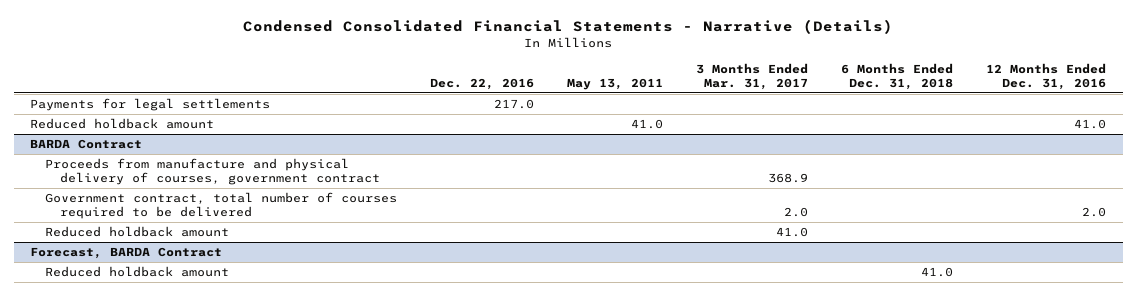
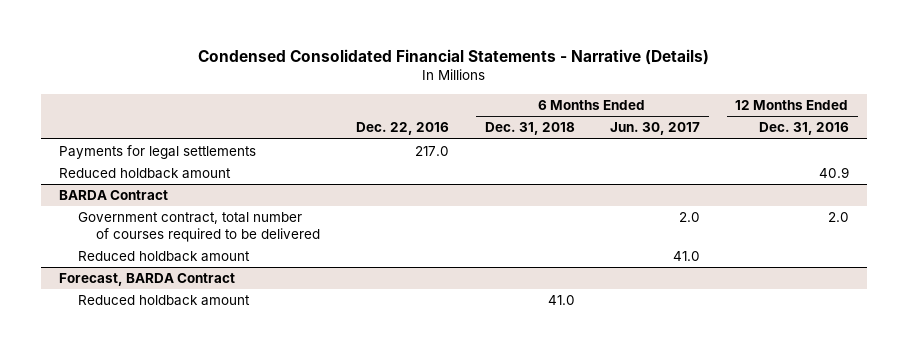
- | Dec. 22, 2016 | May 13, 2011 | 3 Months Ended Mar. 31, 2017 | 6 Months Ended Dec. 31, 2018 | 12 Months Ended Dec. 31, 2016
+ | Dec. 22, 2016 | 6 Months Ended Dec. 31, 2018 | 6 Months Ended Jun. 30, 2017 | 12 Months Ended Dec. 31, 2016
- Reduced holdback amount | | 41.0 | | | 41.0
+ Reduced holdback amount | | | | 40.9
@ BARDA Contract
- Proceeds from manufacture and physical delivery of courses, government contract | | | 368.9 | |

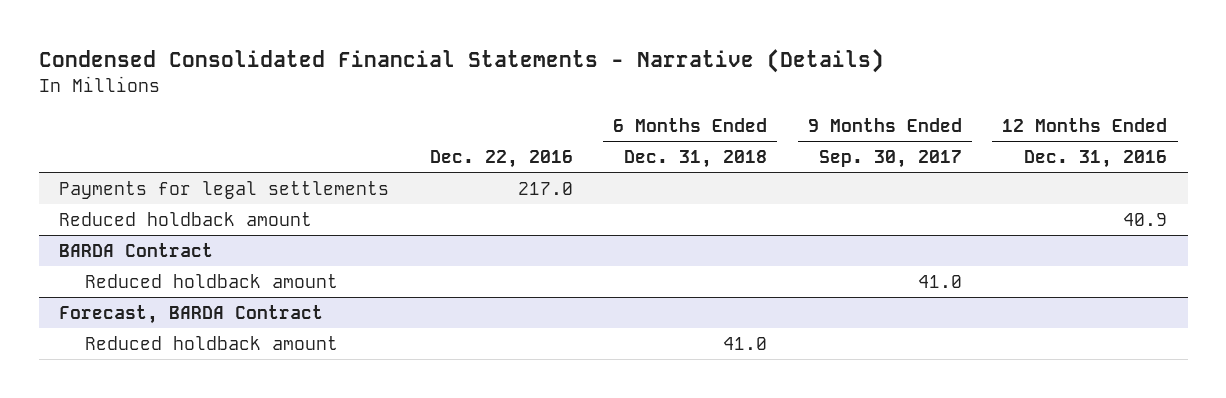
- | Dec. 22, 2016 | 6 Months Ended Dec. 31, 2018 | 6 Months Ended Jun. 30, 2017 | 12 Months Ended Dec. 31, 2016
+ | Dec. 22, 2016 | 6 Months Ended Dec. 31, 2018 | 9 Months Ended Sep. 30, 2017 | 12 Months Ended Dec. 31, 2016
@ BARDA Contract
- Government contract, total number of courses required to be delivered | | | 2.0 | 2.0

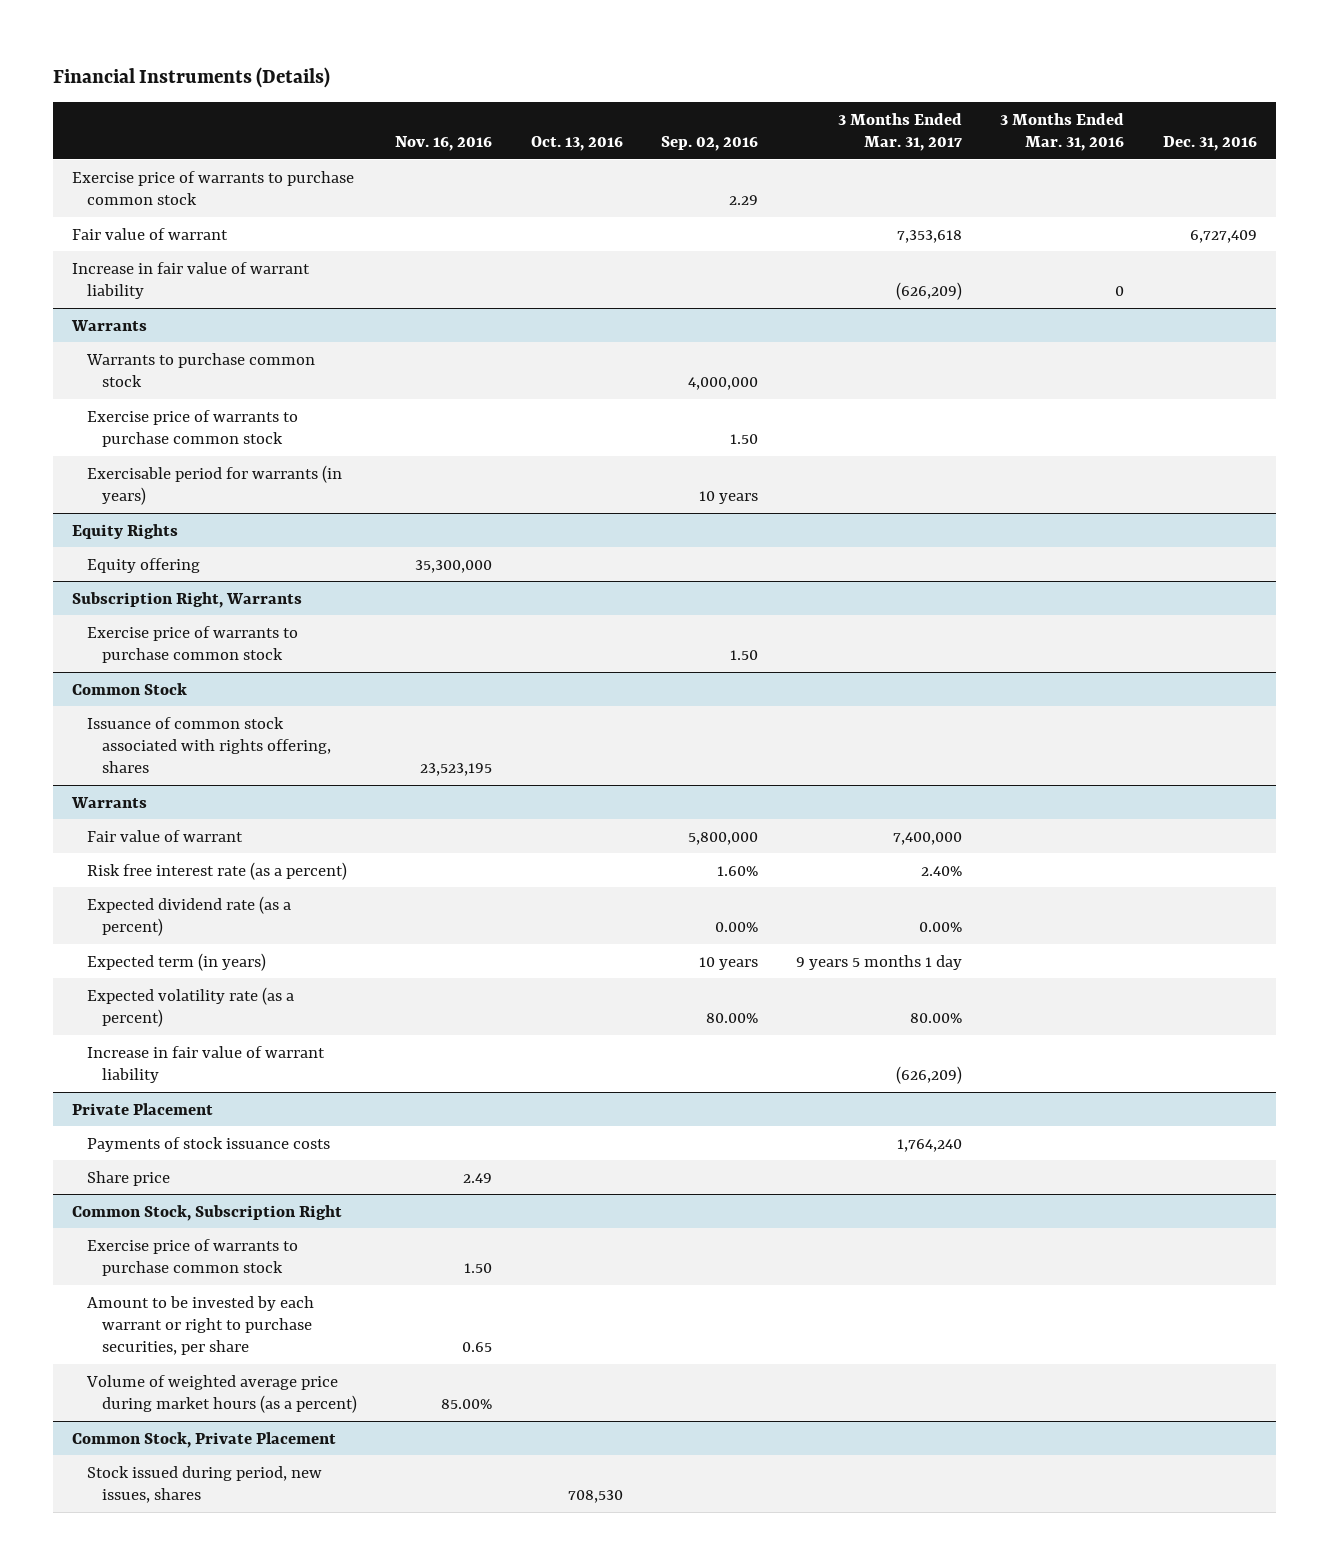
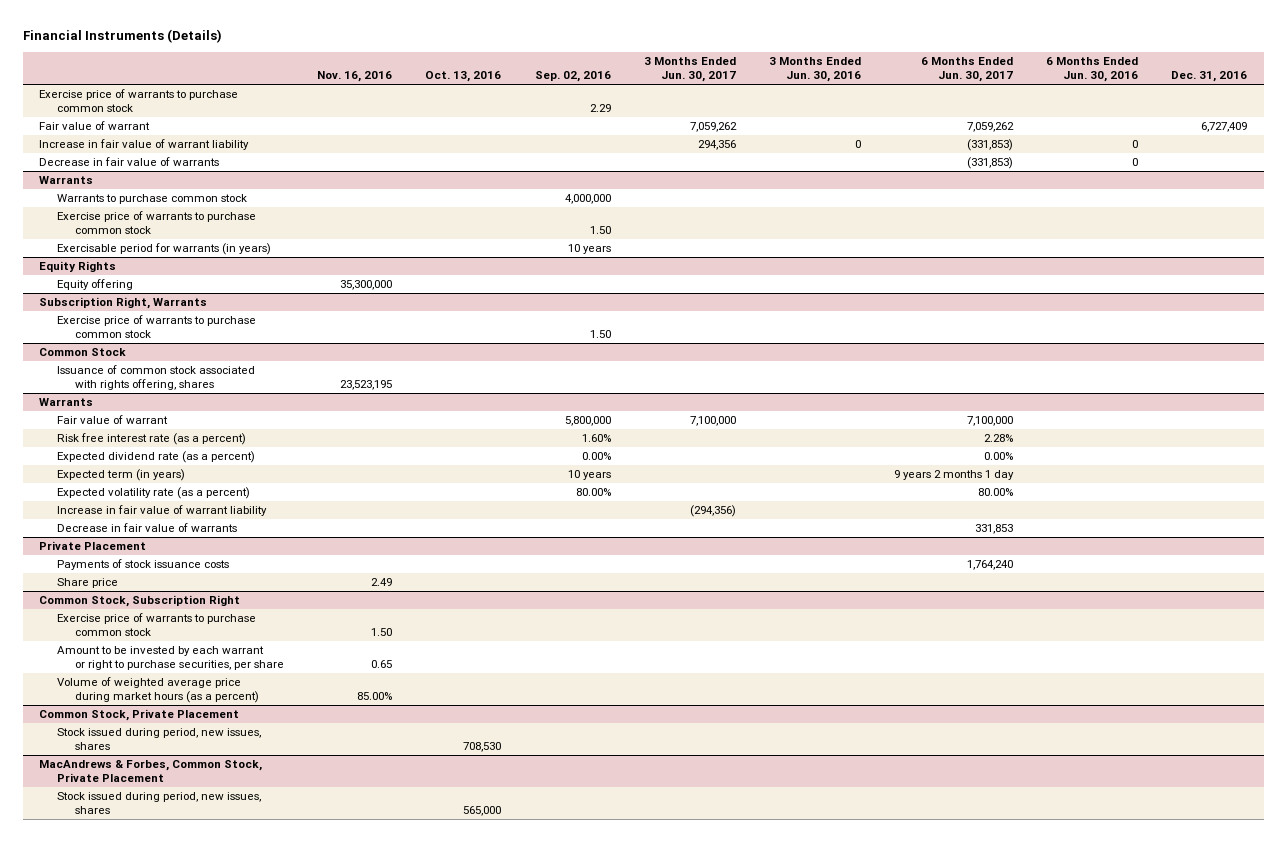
- | Nov. 16, 2016 | Oct. 13, 2016 | Sep. 02, 2016 | 3 Months Ended Mar. 31, 2017 | 3 Months Ended Mar. 31, 2016 | Dec. 31, 2016
+ | Nov. 16, 2016 | Oct. 13, 2016 | Sep. 02, 2016 | 3 Months Ended Jun. 30, 2017 | 3 Months Ended Jun. 30, 2016 | 6 Months Ended Jun. 30, 2017 | 6 Months Ended Jun. 30, 2016 | Dec. 31, 2016
+ Decrease in fair value of warrants | | | | | | (331,853) | 0 |
@ Warrants
+ Decrease in fair value of warrants | | | | | | 331,853 | |
+ MacAndrews & Forbes, Common Stock, Private Placement
+ Stock issued during period, new issues, shares | | 565,000 | | | | | |

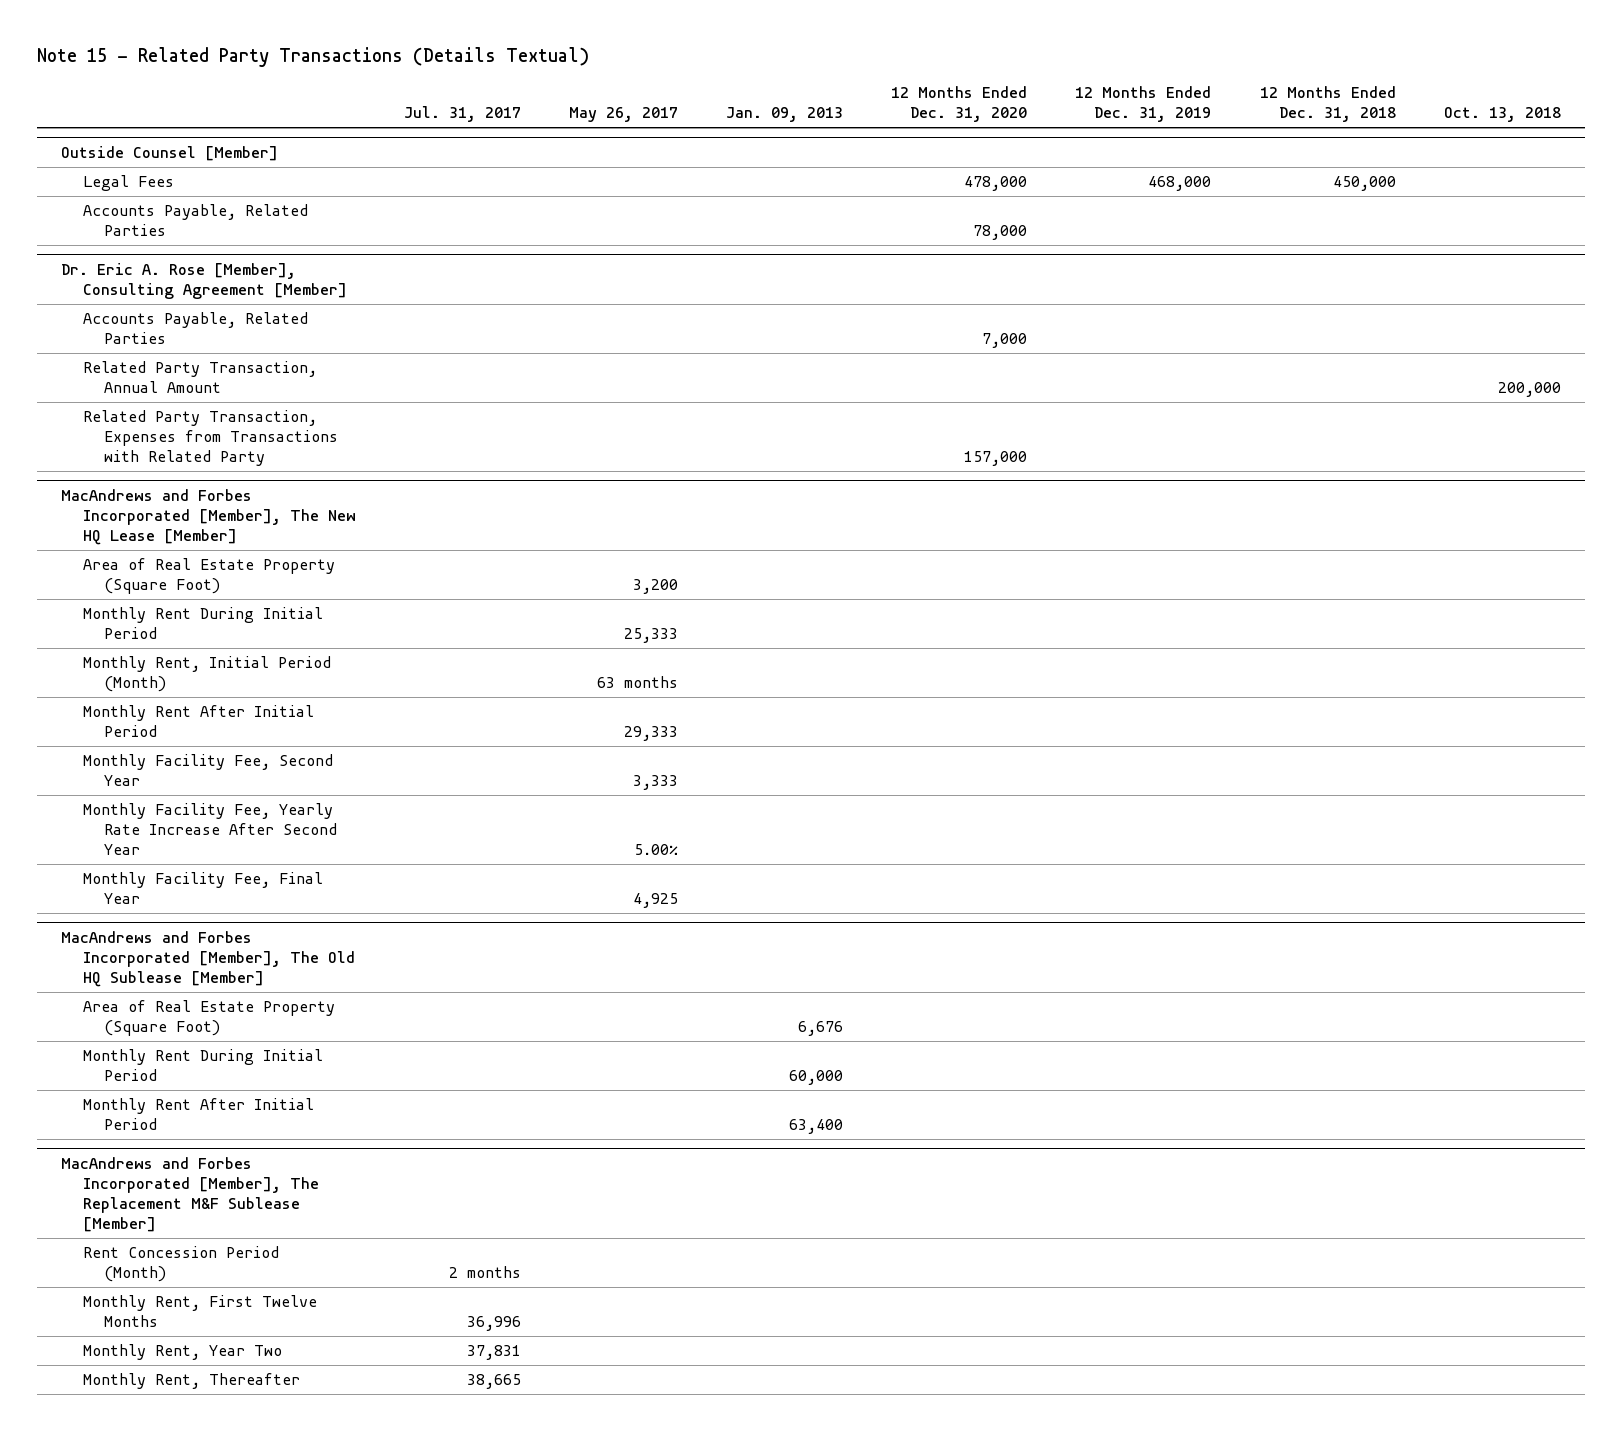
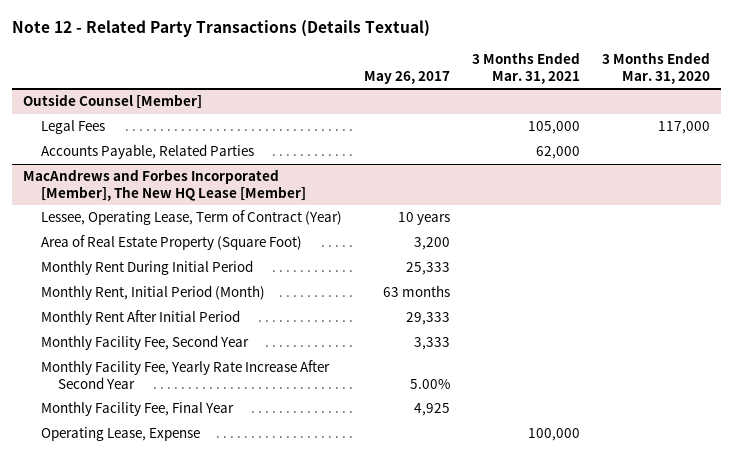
- Note 15 - Related Party Transactions (Details Textual)
+ Note 12 - Related Party Transactions (Details Textual)
- | Jul. 31, 2017 | May 26, 2017 | Jan. 09, 2013 | 12 Months Ended Dec. 31, 2020 | 12 Months Ended Dec. 31, 2019 | 12 Months Ended Dec. 31, 2018 | Oct. 13, 2018
+ | May 26, 2017 | 3 Months Ended Mar. 31, 2021 | 3 Months Ended Mar. 31, 2020
- Dr. Eric A. Rose [Member], Consulting Agreement [Member]
- Accounts Payable, Related Parties | | | | 7,000 | | |
- Related Party Transaction, Annual Amount | | | | | | | 200,000
- Related Party Transaction, Expenses from Transactions with Related Party | | | | 157,000 | | |
@ MacAndrews and Forbes Incorporated [Member], The New HQ Lease [Member]
+ Lessee, Operating Lease, Term of Contract (Year) | 10 years | |
- MacAndrews and Forbes Incorporated [Member], The Old HQ Sublease [Member]
- Area of Real Estate Property (Square Foot) | | | 6,676 | | | |
- Monthly Rent During Initial Period | | | 60,000 | | | |
- Monthly Rent After Initial Period | | | 63,400 | | | |
- MacAndrews and Forbes Incorporated [Member], The Replacement M&F Sublease [Member]
- Rent Concession Period (Month) | 2 months | | | | | |
- Monthly Rent, First Twelve Months | 36,996 | | | | | |
- Monthly Rent, Year Two | 37,831 | | | | | |
- Monthly Rent, Thereafter | 38,665 | | | | | |
@ MacAndrews and Forbes Incorporated [Member], The New HQ Lease [Member]
+ Operating Lease, Expense | | 100,000 |

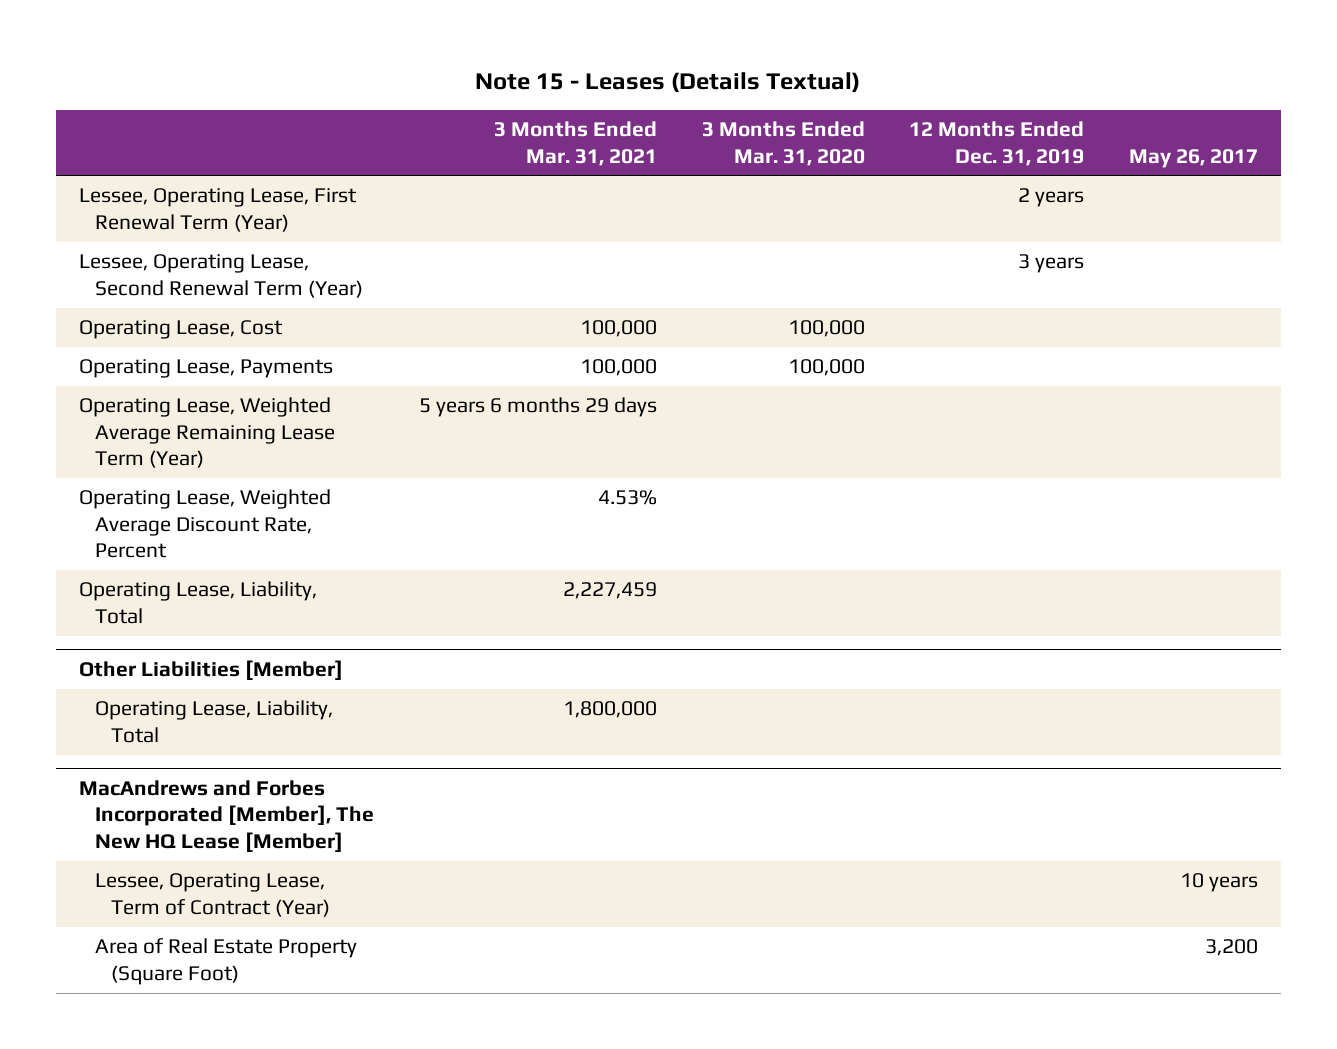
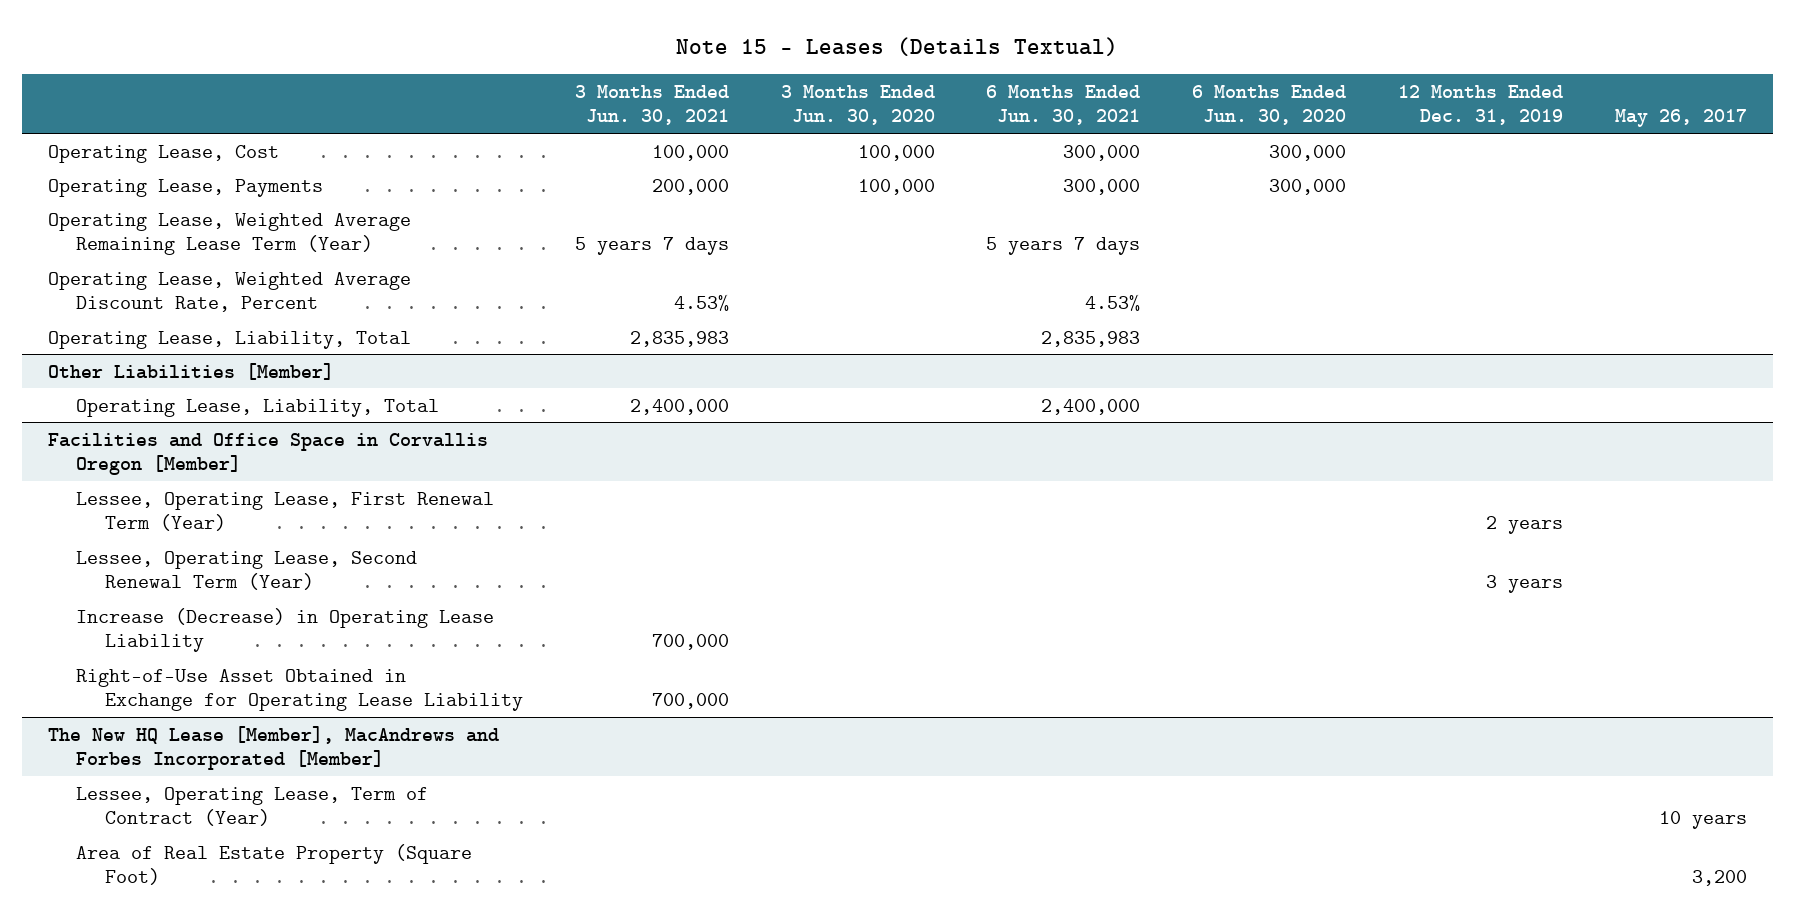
- | 3 Months Ended Mar. 31, 2021 | 3 Months Ended Mar. 31, 2020 | 12 Months Ended Dec. 31, 2019 | May 26, 2017
+ | 3 Months Ended Jun. 30, 2021 | 3 Months Ended Jun. 30, 2020 | 6 Months Ended Jun. 30, 2021 | 6 Months Ended Jun. 30, 2020 | 12 Months Ended Dec. 31, 2019 | May 26, 2017
- Lessee, Operating Lease, First Renewal Term (Year) | | | 2 years |
- Lessee, Operating Lease, Second Renewal Term (Year) | | | 3 years |
- MacAndrews and Forbes Incorporated [Member], The New HQ Lease [Member]
+ Facilities and Office Space in Corvallis Oregon [Member]
+ Lessee, Operating Lease, First Renewal Term (Year) | | | | | 2 years |
+ Lessee, Operating Lease, Second Renewal Term (Year) | | | | | 3 years |
+ Increase (Decrease) in Operating Lease Liability | 700,000 | | | | |
+ Right-of-Use Asset Obtained in Exchange for Operating Lease Liability | 700,000 | | | | |
+ The New HQ Lease [Member], MacAndrews and Forbes Incorporated [Member]

